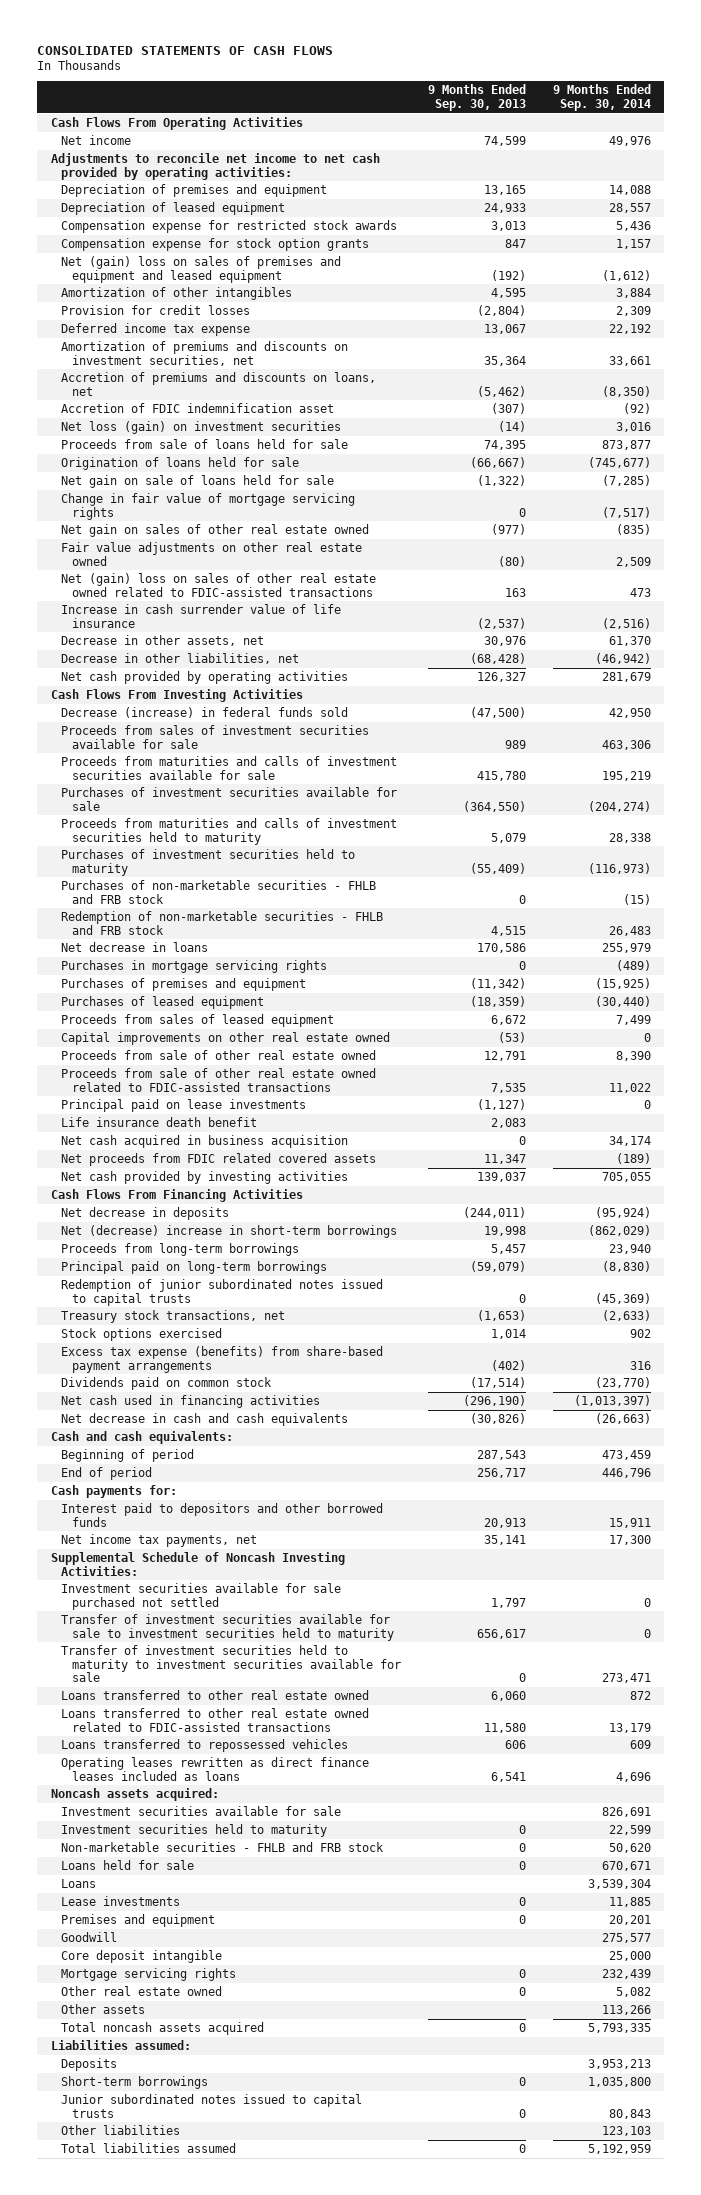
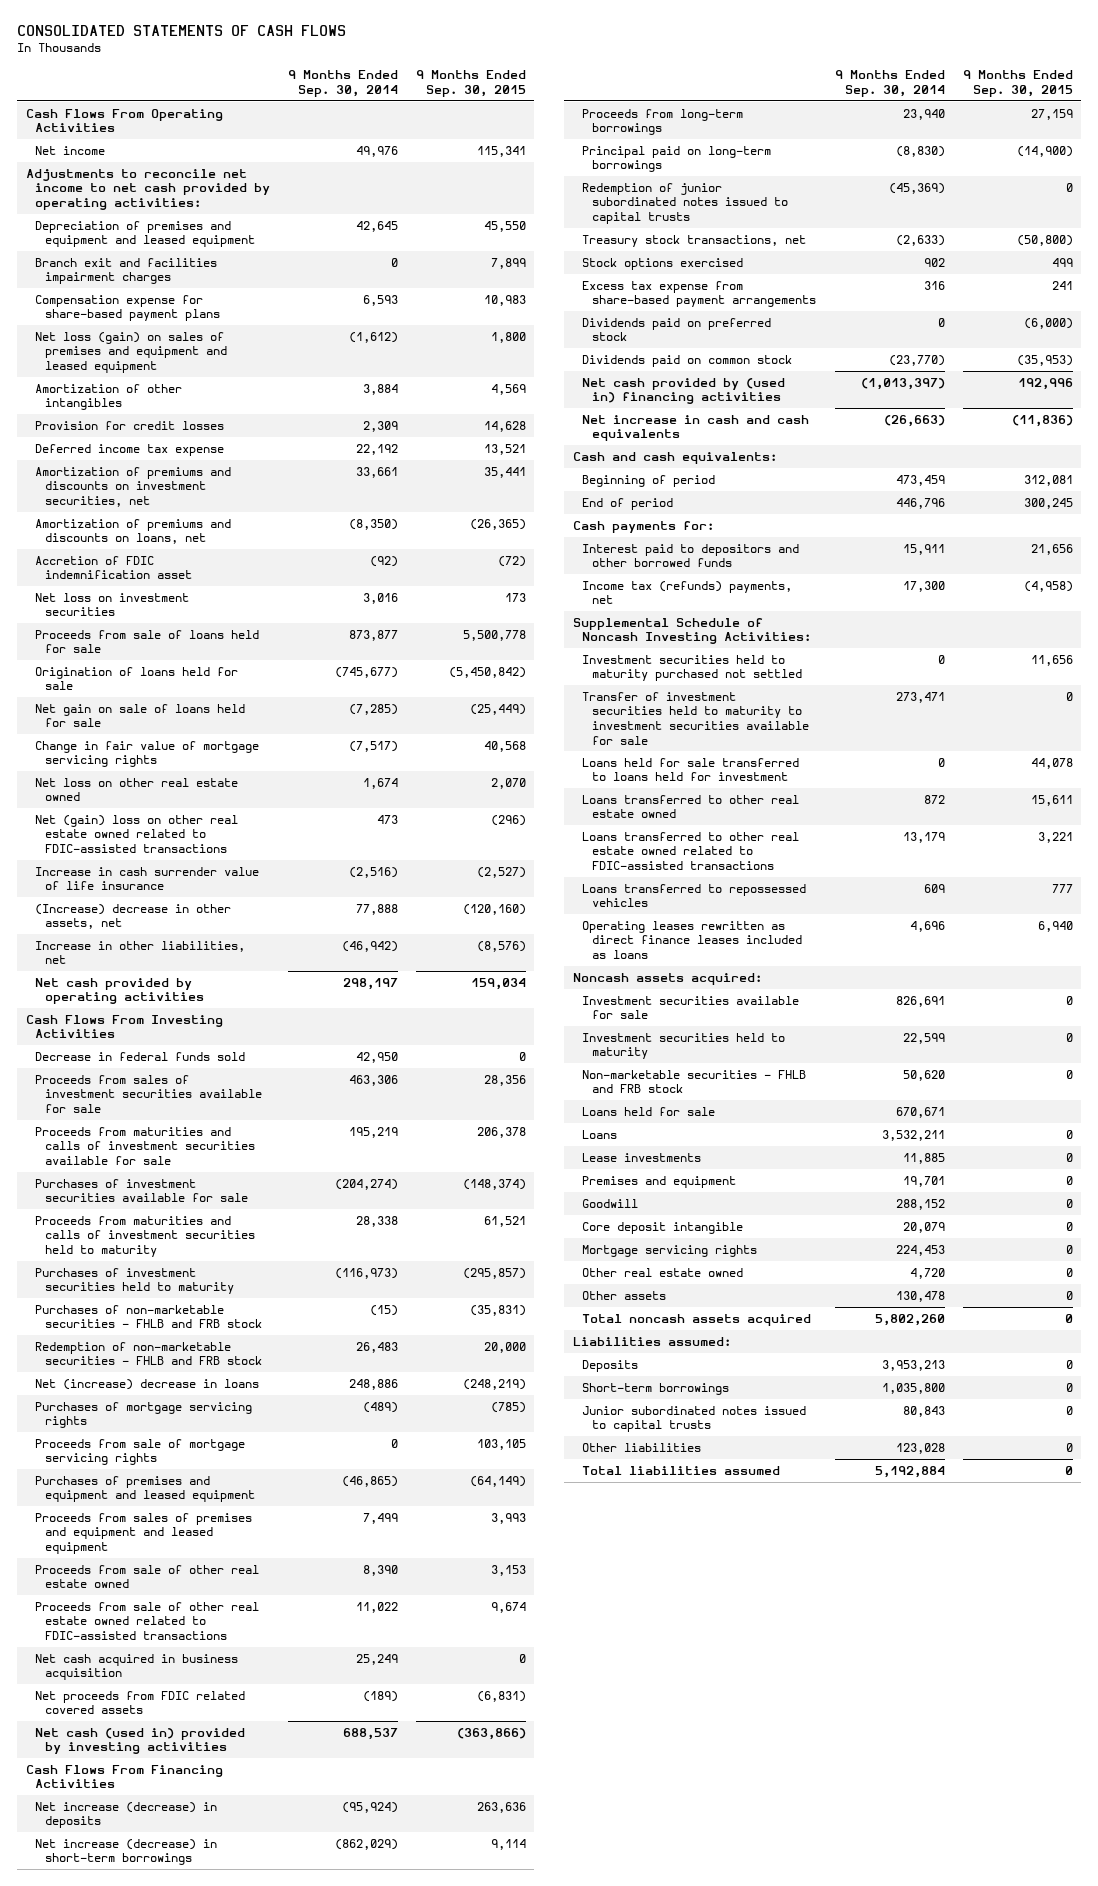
- | 9 Months Ended Sep. 30, 2013 | 9 Months Ended Sep. 30, 2014
+ | 9 Months Ended Sep. 30, 2014 | 9 Months Ended Sep. 30, 2015
- Depreciation of premises and equipment | 13,165 | 14,088
- Depreciation of leased equipment | 24,933 | 28,557
- Compensation expense for restricted stock awards | 3,013 | 5,436
- Compensation expense for stock option grants | 847 | 1,157
- Net (gain) loss on sales of premises and equipment and leased equipment | (192) | (1,612)
+ Depreciation of premises and equipment and leased equipment | 42,645 | 45,550
+ Branch exit and facilities impairment charges | 0 | 7,899
+ Compensation expense for share-based payment plans | 6,593 | 10,983
+ Net loss (gain) on sales of premises and equipment and leased equipment | (1,612) | 1,800
- Accretion of premiums and discounts on loans, net | (5,462) | (8,350)
+ Amortization of premiums and discounts on loans, net | (8,350) | (26,365)
- Net loss (gain) on investment securities | (14) | 3,016
+ Net loss on investment securities | 3,016 | 173
- Net gain on sales of other real estate owned | (977) | (835)
- Fair value adjustments on other real estate owned | (80) | 2,509
- Net (gain) loss on sales of other real estate owned related to FDIC-assisted transactions | 163 | 473
+ Net loss on other real estate owned | 1,674 | 2,070
+ Net (gain) loss on other real estate owned related to FDIC-assisted transactions | 473 | (296)
- Decrease in other assets, net | 30,976 | 61,370
- Decrease in other liabilities, net | (68,428) | (46,942)
- Net cash provided by operating activities | 126,327 | 281,679
+ (Increase) decrease in other assets, net | 77,888 | (120,160)
+ Increase in other liabilities, net | (46,942) | (8,576)
+ Net cash provided by operating activities | 298,197 | 159,034
- Decrease (increase) in federal funds sold | (47,500) | 42,950
+ Decrease in federal funds sold | 42,950 | 0
- Net decrease in loans | 170,586 | 255,979
- Purchases in mortgage servicing rights | 0 | (489)
- Purchases of premises and equipment | (11,342) | (15,925)
- Purchases of leased equipment | (18,359) | (30,440)
- Proceeds from sales of leased equipment | 6,672 | 7,499
- Capital improvements on other real estate owned | (53) | 0
+ Net (increase) decrease in loans | 248,886 | (248,219)
+ Purchases of mortgage servicing rights | (489) | (785)
+ Proceeds from sale of mortgage servicing rights | 0 | 103,105
+ Purchases of premises and equipment and leased equipment | (46,865) | (64,149)
+ Proceeds from sales of premises and equipment and leased equipment | 7,499 | 3,993
- Principal paid on lease investments | (1,127) | 0
- Life insurance death benefit | 2,083 |
- Net cash acquired in business acquisition | 0 | 34,174
+ Net cash acquired in business acquisition | 25,249 | 0
- Net cash provided by investing activities | 139,037 | 705,055
+ Net cash (used in) provided by investing activities | 688,537 | (363,866)
- Net decrease in deposits | (244,011) | (95,924)
- Net (decrease) increase in short-term borrowings | 19,998 | (862,029)
+ Net increase (decrease) in deposits | (95,924) | 263,636
+ Net increase (decrease) in short-term borrowings | (862,029) | 9,114
- Excess tax expense (benefits) from share-based payment arrangements | (402) | 316
+ Excess tax expense from share-based payment arrangements | 316 | 241
+ Dividends paid on preferred stock | 0 | (6,000)
- Net cash used in financing activities | (296,190) | (1,013,397)
- Net decrease in cash and cash equivalents | (30,826) | (26,663)
+ Net cash provided by (used in) financing activities | (1,013,397) | 192,996
+ Net increase in cash and cash equivalents | (26,663) | (11,836)
- Net income tax payments, net | 35,141 | 17,300
+ Income tax (refunds) payments, net | 17,300 | (4,958)
- Investment securities available for sale purchased not settled | 1,797 | 0
- Transfer of investment securities available for sale to investment securities held to maturity | 656,617 | 0
+ Investment securities held to maturity purchased not settled | 0 | 11,656
+ Loans held for sale transferred to loans held for investment | 0 | 44,078
- Loans | | 3,539,304
+ Loans | 3,532,211 | 0
- Premises and equipment | 0 | 20,201
- Goodwill | | 275,577
- Core deposit intangible | | 25,000
- Mortgage servicing rights | 0 | 232,439
- Other real estate owned | 0 | 5,082
- Other assets | | 113,266
- Total noncash assets acquired | 0 | 5,793,335
+ Premises and equipment | 19,701 | 0
+ Goodwill | 288,152 | 0
+ Core deposit intangible | 20,079 | 0
+ Mortgage servicing rights | 224,453 | 0
+ Other real estate owned | 4,720 | 0
+ Other assets | 130,478 | 0
+ Total noncash assets acquired | 5,802,260 | 0
- Other liabilities | | 123,103
- Total liabilities assumed | 0 | 5,192,959
+ Other liabilities | 123,028 | 0
+ Total liabilities assumed | 5,192,884 | 0

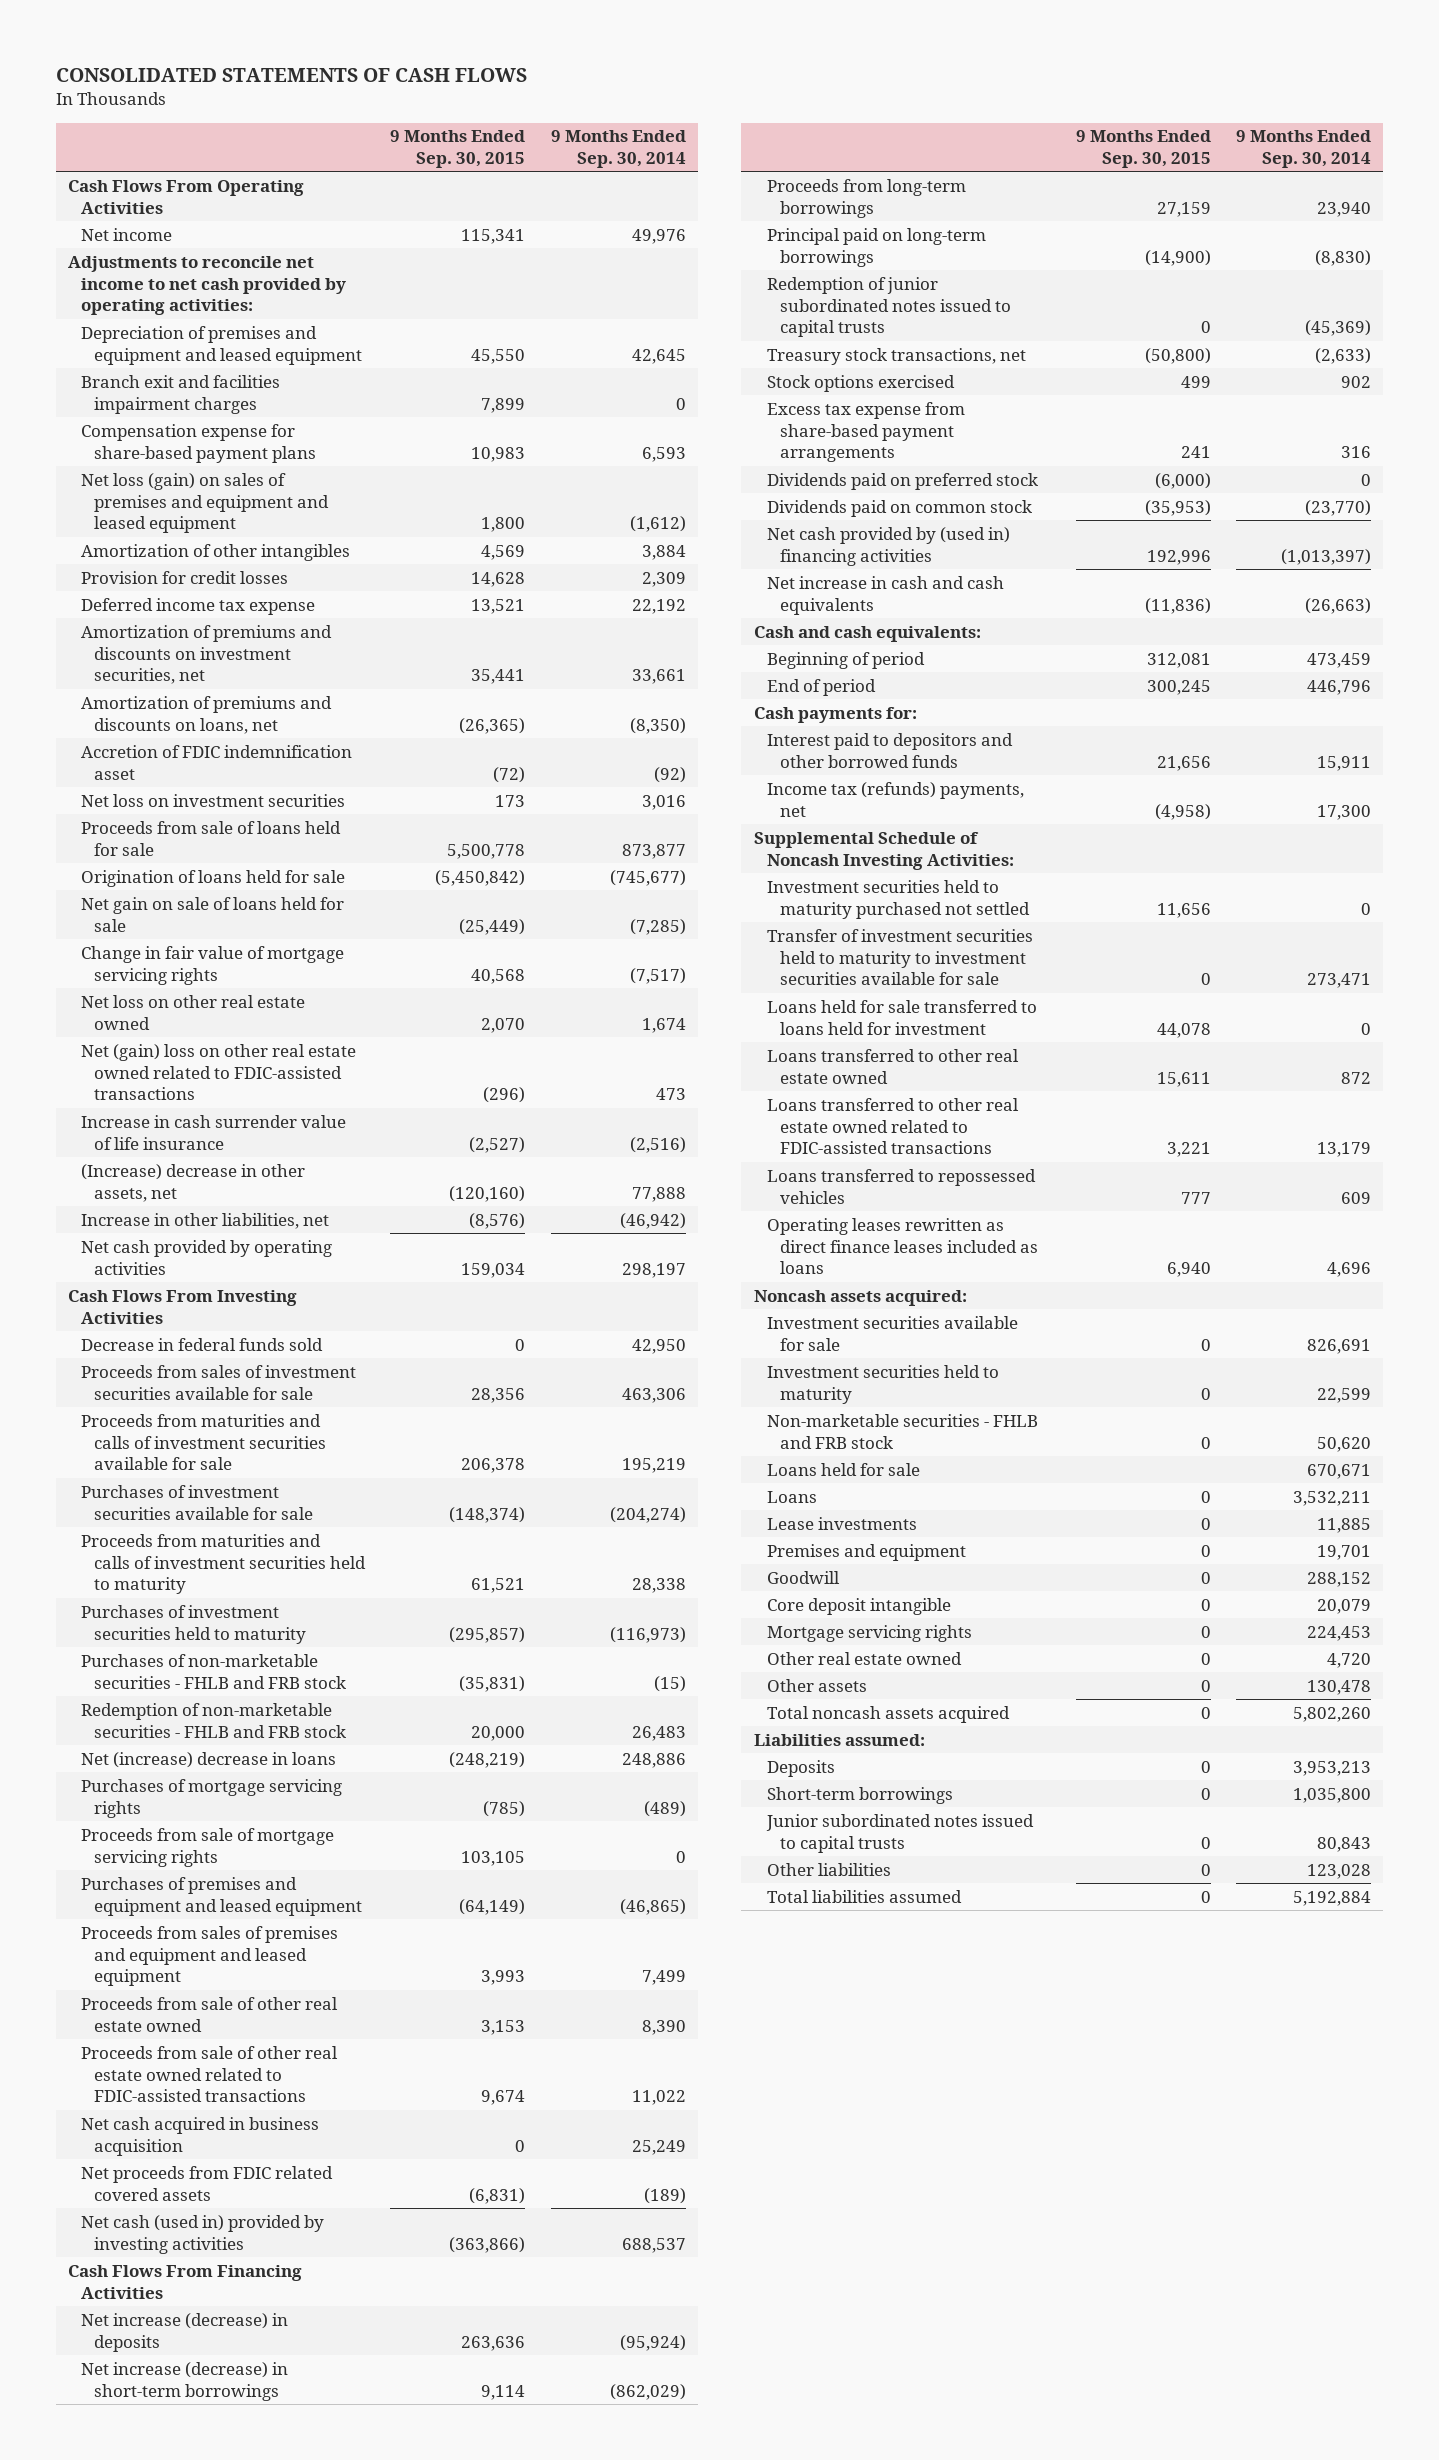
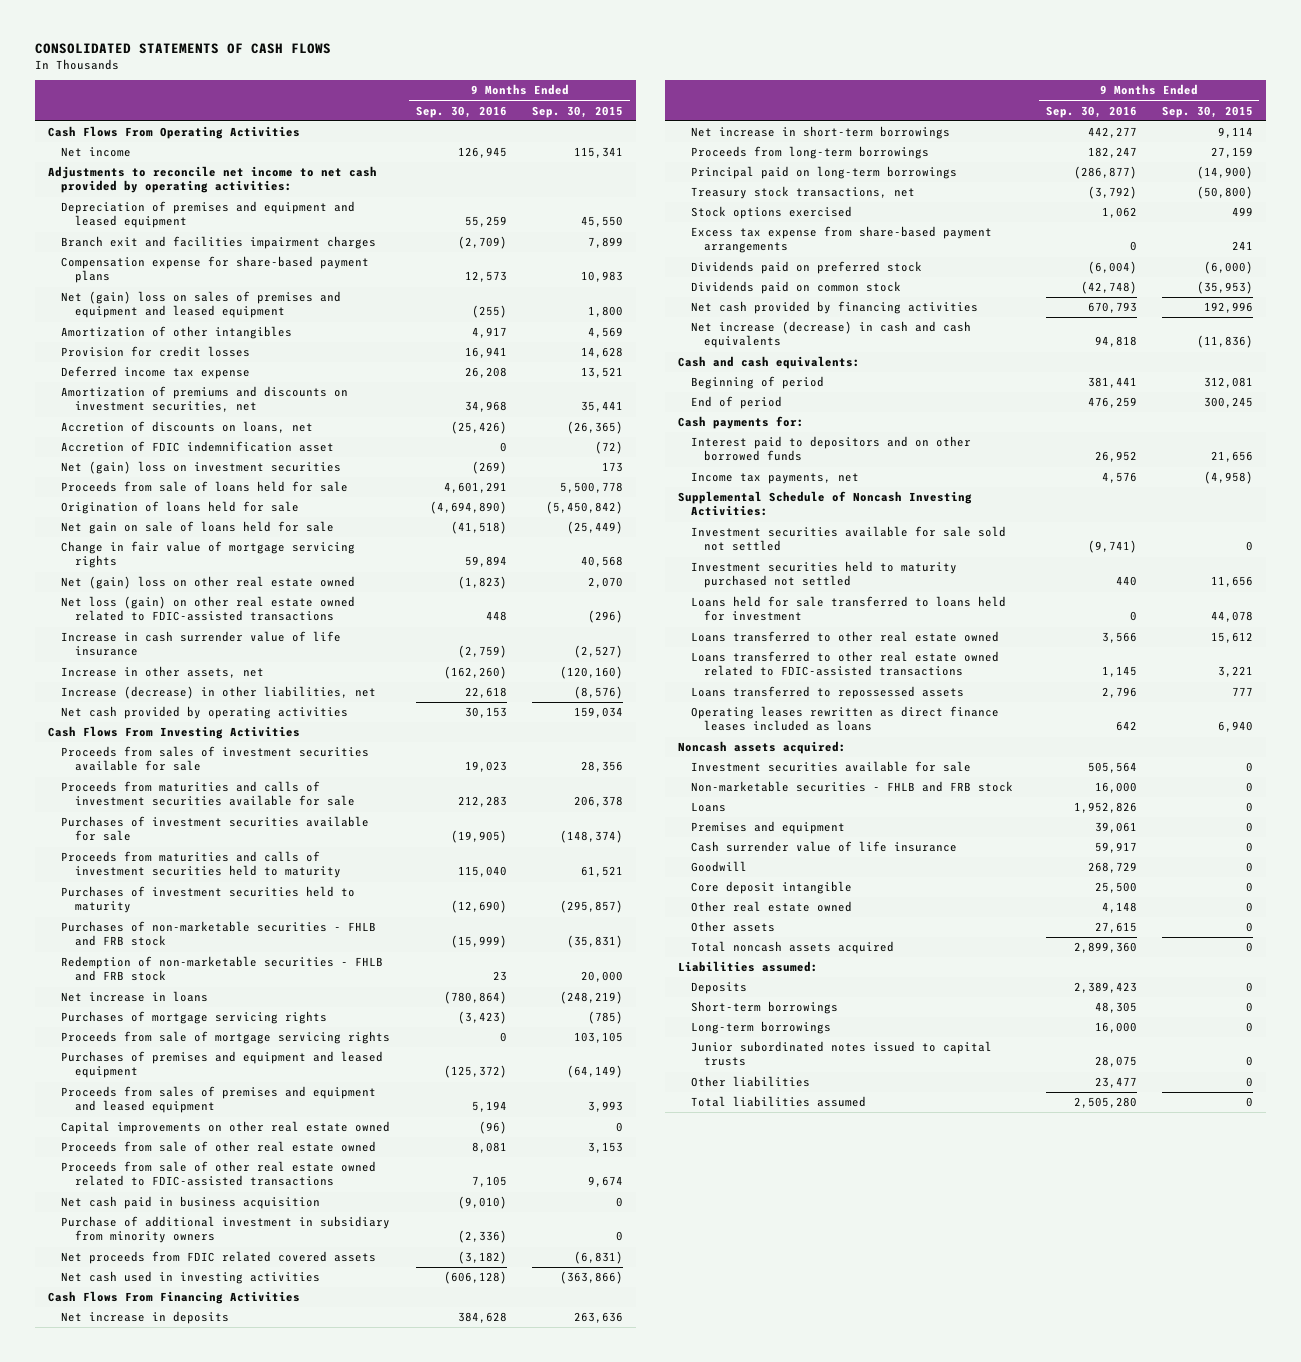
- | 9 Months Ended Sep. 30, 2015 | 9 Months Ended Sep. 30, 2014
+ | 9 Months Ended Sep. 30, 2016 | 9 Months Ended Sep. 30, 2015
- Net loss (gain) on sales of premises and equipment and leased equipment | 1,800 | (1,612)
+ Net (gain) loss on sales of premises and equipment and leased equipment | (255) | 1,800
- Amortization of premiums and discounts on loans, net | (26,365) | (8,350)
+ Accretion of discounts on loans, net | (25,426) | (26,365)
- Net loss on investment securities | 173 | 3,016
+ Net (gain) loss on investment securities | (269) | 173
- Net loss on other real estate owned | 2,070 | 1,674
- Net (gain) loss on other real estate owned related to FDIC-assisted transactions | (296) | 473
+ Net (gain) loss on other real estate owned | (1,823) | 2,070
+ Net loss (gain) on other real estate owned related to FDIC-assisted transactions | 448 | (296)
- (Increase) decrease in other assets, net | (120,160) | 77,888
- Increase in other liabilities, net | (8,576) | (46,942)
+ Increase in other assets, net | (162,260) | (120,160)
+ Increase (decrease) in other liabilities, net | 22,618 | (8,576)
- Decrease in federal funds sold | 0 | 42,950
- Net (increase) decrease in loans | (248,219) | 248,886
+ Net increase in loans | (780,864) | (248,219)
+ Capital improvements on other real estate owned | (96) | 0
- Net cash acquired in business acquisition | 0 | 25,249
+ Net cash paid in business acquisition | (9,010) | 0
+ Purchase of additional investment in subsidiary from minority owners | (2,336) | 0
- Net cash (used in) provided by investing activities | (363,866) | 688,537
+ Net cash used in investing activities | (606,128) | (363,866)
- Net increase (decrease) in deposits | 263,636 | (95,924)
- Net increase (decrease) in short-term borrowings | 9,114 | (862,029)
+ Net increase in deposits | 384,628 | 263,636
+ Net increase in short-term borrowings | 442,277 | 9,114
- Redemption of junior subordinated notes issued to capital trusts | 0 | (45,369)
- Net cash provided by (used in) financing activities | 192,996 | (1,013,397)
- Net increase in cash and cash equivalents | (11,836) | (26,663)
+ Net cash provided by financing activities | 670,793 | 192,996
+ Net increase (decrease) in cash and cash equivalents | 94,818 | (11,836)
- Interest paid to depositors and other borrowed funds | 21,656 | 15,911
- Income tax (refunds) payments, net | (4,958) | 17,300
+ Interest paid to depositors and on other borrowed funds | 26,952 | 21,656
+ Income tax payments, net | 4,576 | (4,958)
+ Investment securities available for sale sold not settled | (9,741) | 0
- Transfer of investment securities held to maturity to investment securities available for sale | 0 | 273,471
- Loans transferred to other real estate owned | 15,611 | 872
+ Loans transferred to other real estate owned | 3,566 | 15,612
- Loans transferred to repossessed vehicles | 777 | 609
+ Loans transferred to repossessed assets | 2,796 | 777
- Investment securities held to maturity | 0 | 22,599
- Loans held for sale | | 670,671
- Lease investments | 0 | 11,885
+ Cash surrender value of life insurance | 59,917 | 0
- Mortgage servicing rights | 0 | 224,453
+ Long-term borrowings | 16,000 | 0

